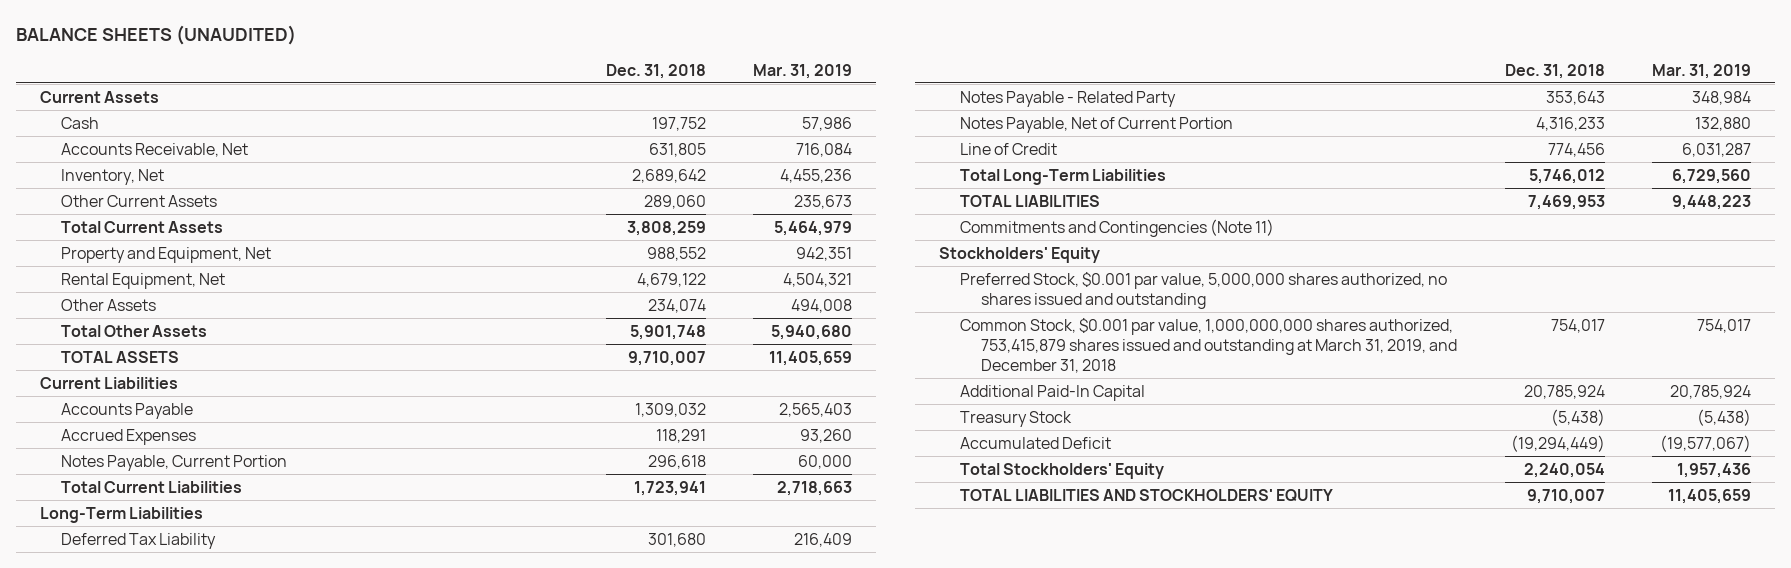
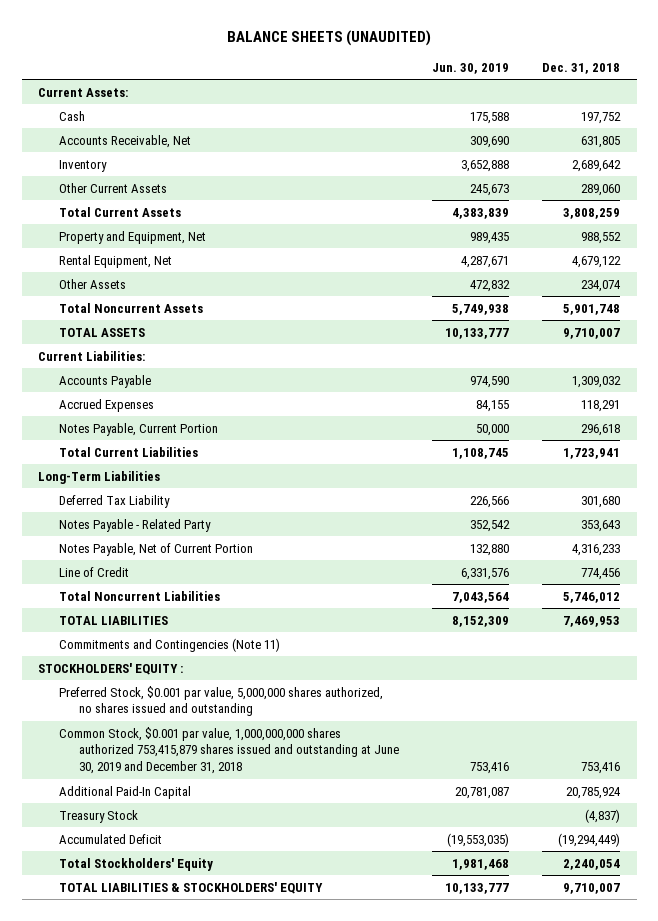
- | Dec. 31, 2018 | Mar. 31, 2019
+ | Jun. 30, 2019 | Dec. 31, 2018
- Current Assets
+ Current Assets:
- Inventory, Net | 2,689,642 | 4,455,236
+ Inventory | 3,652,888 | 2,689,642
- Total Other Assets | 5,901,748 | 5,940,680
+ Total Noncurrent Assets | 5,749,938 | 5,901,748
- Current Liabilities
+ Current Liabilities:
- Total Long-Term Liabilities | 5,746,012 | 6,729,560
+ Total Noncurrent Liabilities | 7,043,564 | 5,746,012
- Stockholders' Equity
+ STOCKHOLDERS' EQUITY :
- Common Stock, $0.001 par value, 1,000,000,000 shares authorized, 753,415,879 shares issued and outstanding at March 31, 2019, and December 31, 2018 | 754,017 | 754,017
+ Common Stock, $0.001 par value, 1,000,000,000 shares authorized 753,415,879 shares issued and outstanding at June 30, 2019 and December 31, 2018 | 753,416 | 753,416
- Treasury Stock | (5,438) | (5,438)
+ Treasury Stock | | (4,837)
- TOTAL LIABILITIES AND STOCKHOLDERS' EQUITY | 9,710,007 | 11,405,659
+ TOTAL LIABILITIES & STOCKHOLDERS' EQUITY | 10,133,777 | 9,710,007

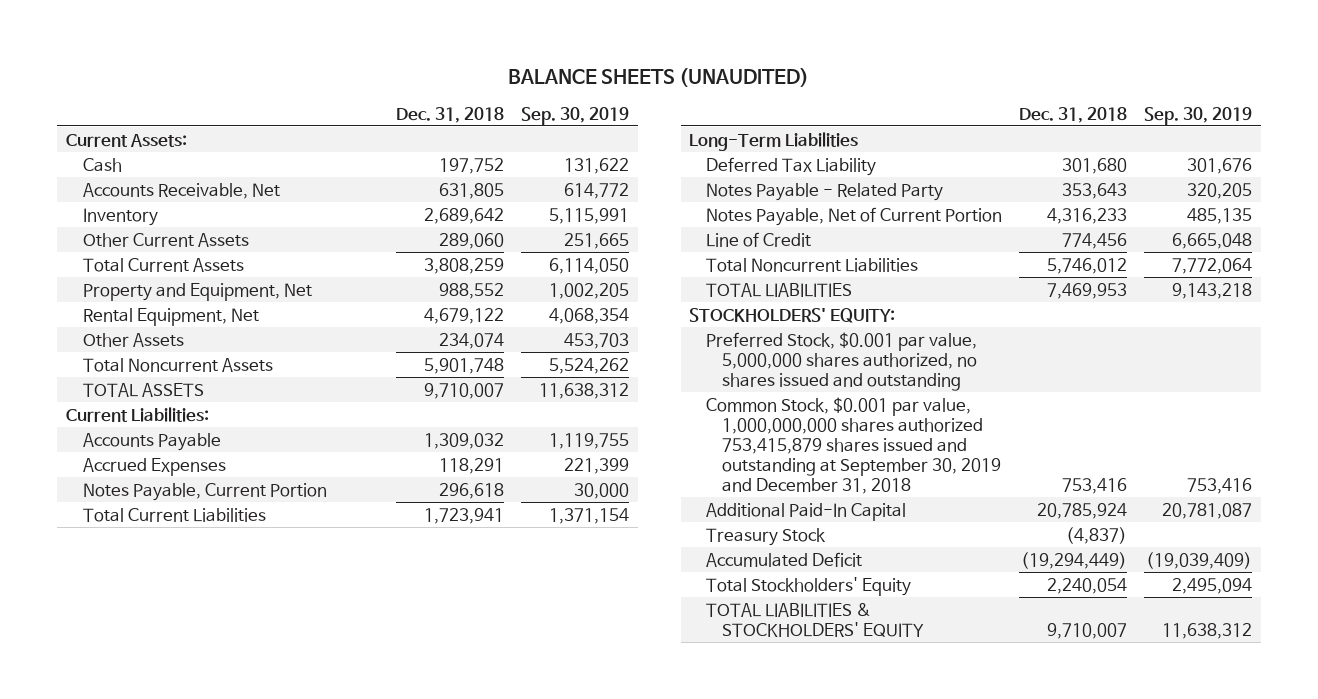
- | Jun. 30, 2019 | Dec. 31, 2018
+ | Dec. 31, 2018 | Sep. 30, 2019
- Commitments and Contingencies (Note 11)
- STOCKHOLDERS' EQUITY :
+ STOCKHOLDERS' EQUITY:
- Common Stock, $0.001 par value, 1,000,000,000 shares authorized 753,415,879 shares issued and outstanding at June 30, 2019 and December 31, 2018 | 753,416 | 753,416
+ Common Stock, $0.001 par value, 1,000,000,000 shares authorized 753,415,879 shares issued and outstanding at September 30, 2019 and December 31, 2018 | 753,416 | 753,416

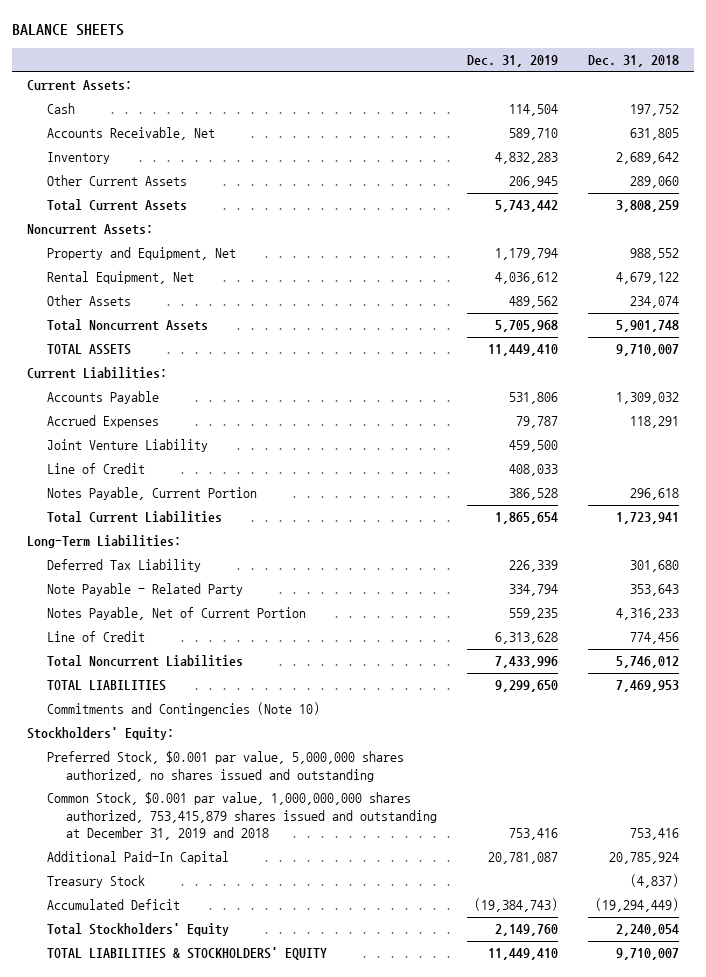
- BALANCE SHEETS (UNAUDITED)
+ BALANCE SHEETS
- | Dec. 31, 2018 | Sep. 30, 2019
+ | Dec. 31, 2019 | Dec. 31, 2018
+ Noncurrent Assets:
+ Joint Venture Liability | 459,500 |
+ Line of Credit | 408,033 |
- Long-Term Liabilities
+ Long-Term Liabilities:
- Notes Payable - Related Party | 353,643 | 320,205
+ Note Payable - Related Party | 334,794 | 353,643
- STOCKHOLDERS' EQUITY:
+ Commitments and Contingencies (Note 10)
+ Stockholders' Equity:
- Common Stock, $0.001 par value, 1,000,000,000 shares authorized 753,415,879 shares issued and outstanding at September 30, 2019 and December 31, 2018 | 753,416 | 753,416
+ Common Stock, $0.001 par value, 1,000,000,000 shares authorized, 753,415,879 shares issued and outstanding at December 31, 2019 and 2018 | 753,416 | 753,416

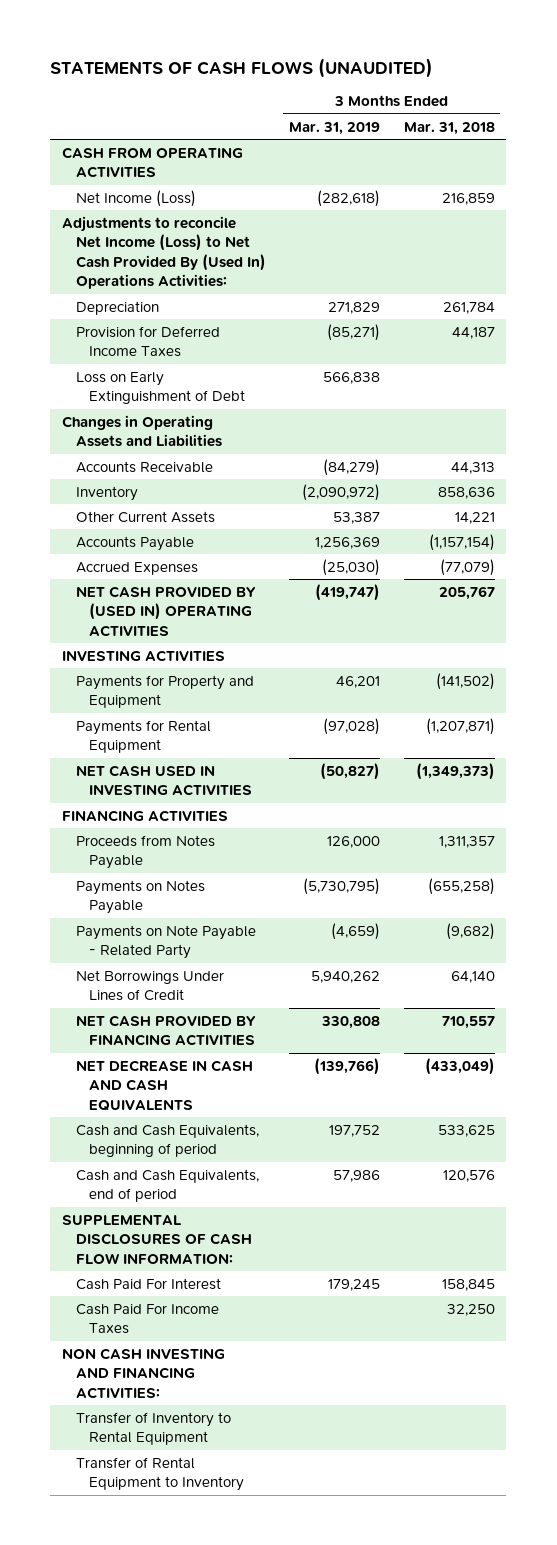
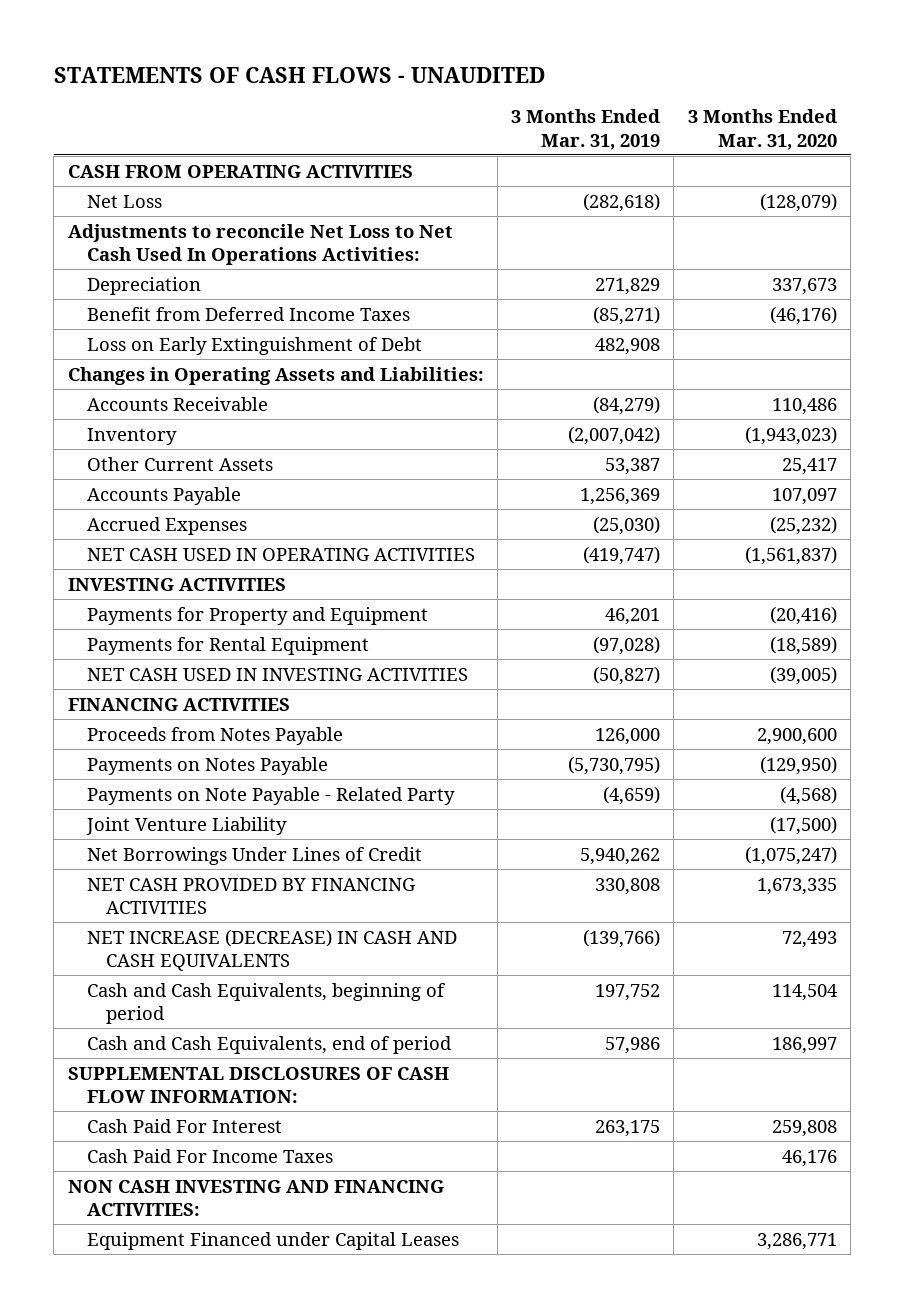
- STATEMENTS OF CASH FLOWS (UNAUDITED)
+ STATEMENTS OF CASH FLOWS - UNAUDITED
- | 3 Months Ended Mar. 31, 2019 | 3 Months Ended Mar. 31, 2018
+ | 3 Months Ended Mar. 31, 2019 | 3 Months Ended Mar. 31, 2020
- Net Income (Loss) | (282,618) | 216,859
- Adjustments to reconcile Net Income (Loss) to Net Cash Provided By (Used In) Operations Activities:
+ Net Loss | (282,618) | (128,079)
+ Adjustments to reconcile Net Loss to Net Cash Used In Operations Activities:
- Provision for Deferred Income Taxes | (85,271) | 44,187
- Loss on Early Extinguishment of Debt | 566,838 |
- Changes in Operating Assets and Liabilities
+ Benefit from Deferred Income Taxes | (85,271) | (46,176)
+ Loss on Early Extinguishment of Debt | 482,908 |
+ Changes in Operating Assets and Liabilities:
- Inventory | (2,090,972) | 858,636
+ Inventory | (2,007,042) | (1,943,023)
- NET CASH PROVIDED BY (USED IN) OPERATING ACTIVITIES | (419,747) | 205,767
+ NET CASH USED IN OPERATING ACTIVITIES | (419,747) | (1,561,837)
+ Joint Venture Liability | | (17,500)
- NET DECREASE IN CASH AND CASH EQUIVALENTS | (139,766) | (433,049)
+ NET INCREASE (DECREASE) IN CASH AND CASH EQUIVALENTS | (139,766) | 72,493
- Cash Paid For Interest | 179,245 | 158,845
+ Cash Paid For Interest | 263,175 | 259,808
- Transfer of Inventory to Rental Equipment
- Transfer of Rental Equipment to Inventory
+ Equipment Financed under Capital Leases | | 3,286,771

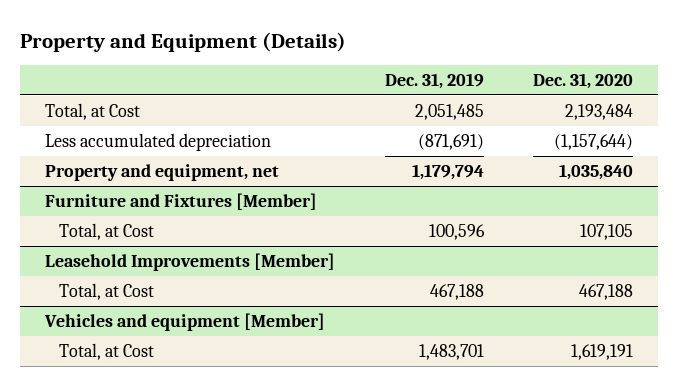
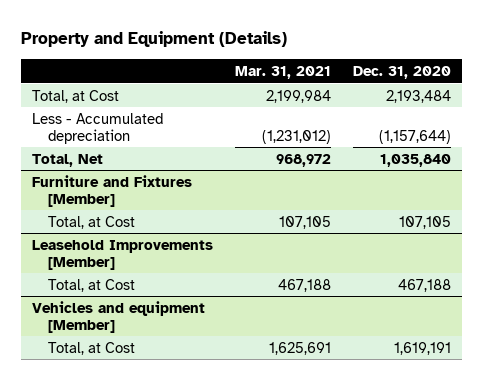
- | Dec. 31, 2019 | Dec. 31, 2020
+ | Mar. 31, 2021 | Dec. 31, 2020
- Less accumulated depreciation | (871,691) | (1,157,644)
- Property and equipment, net | 1,179,794 | 1,035,840
+ Less - Accumulated depreciation | (1,231,012) | (1,157,644)
+ Total, Net | 968,972 | 1,035,840

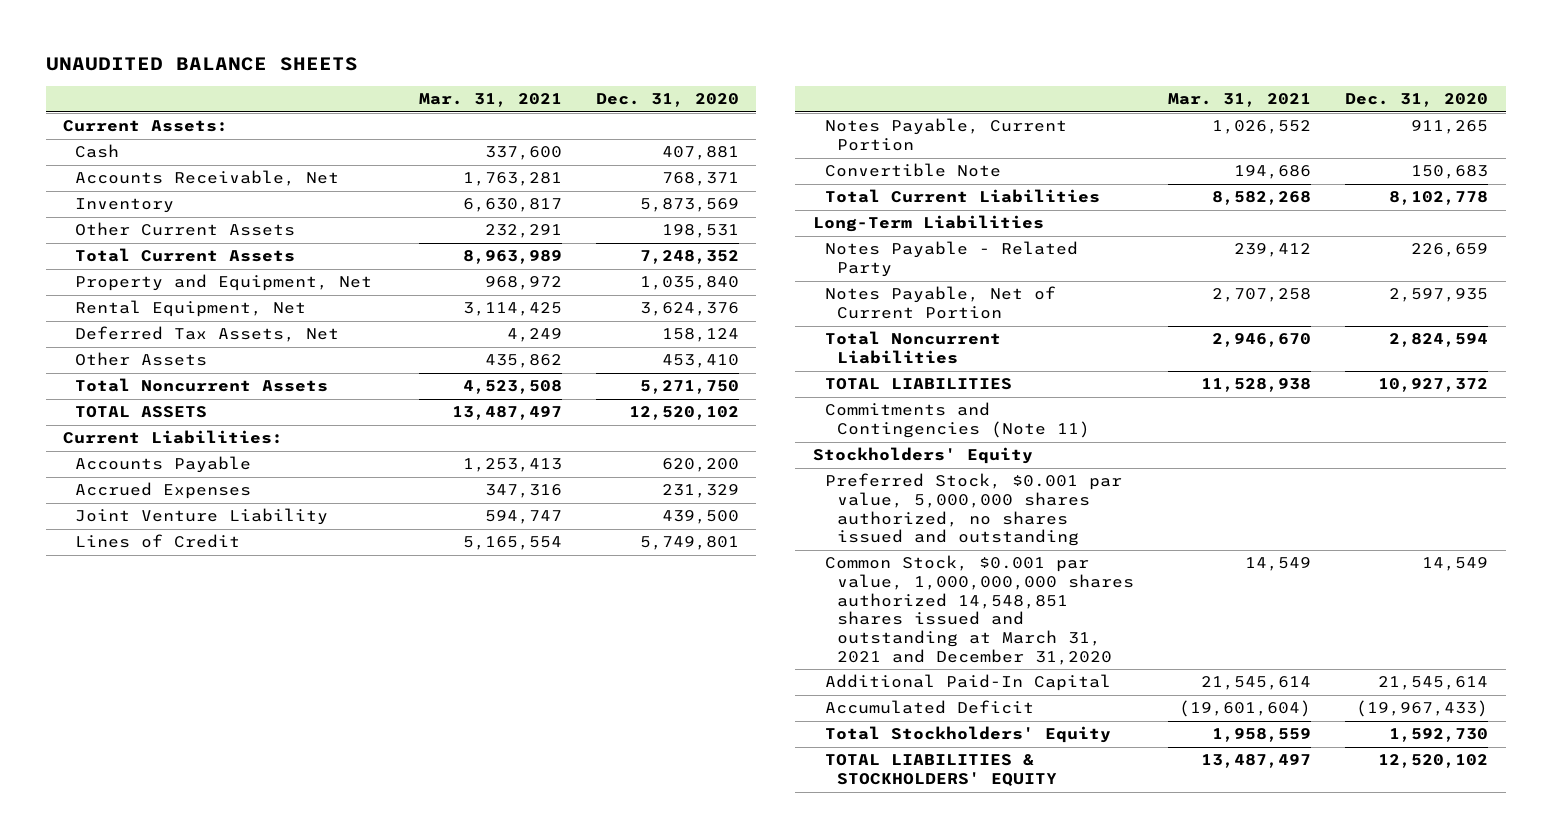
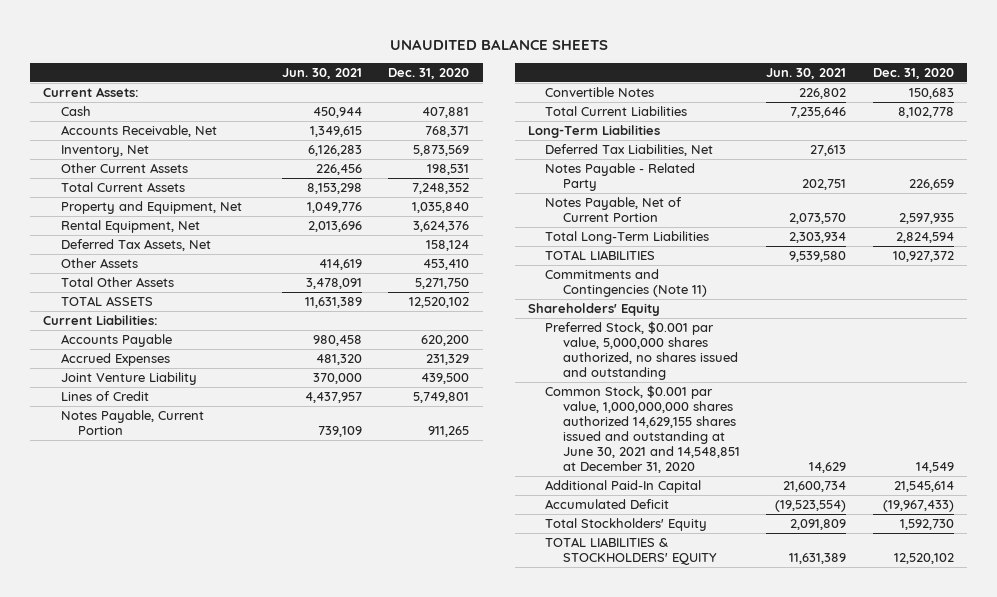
- | Mar. 31, 2021 | Dec. 31, 2020
+ | Jun. 30, 2021 | Dec. 31, 2020
- Inventory | 6,630,817 | 5,873,569
+ Inventory, Net | 6,126,283 | 5,873,569
- Total Noncurrent Assets | 4,523,508 | 5,271,750
+ Total Other Assets | 3,478,091 | 5,271,750
- Convertible Note | 194,686 | 150,683
+ Convertible Notes | 226,802 | 150,683
+ Deferred Tax Liabilities, Net | 27,613 |
- Total Noncurrent Liabilities | 2,946,670 | 2,824,594
+ Total Long-Term Liabilities | 2,303,934 | 2,824,594
- Stockholders' Equity
+ Shareholders' Equity
- Common Stock, $0.001 par value, 1,000,000,000 shares authorized 14,548,851 shares issued and outstanding at March 31, 2021 and December 31,2020 | 14,549 | 14,549
+ Common Stock, $0.001 par value, 1,000,000,000 shares authorized 14,629,155 shares issued and outstanding at June 30, 2021 and 14,548,851 at December 31, 2020 | 14,629 | 14,549

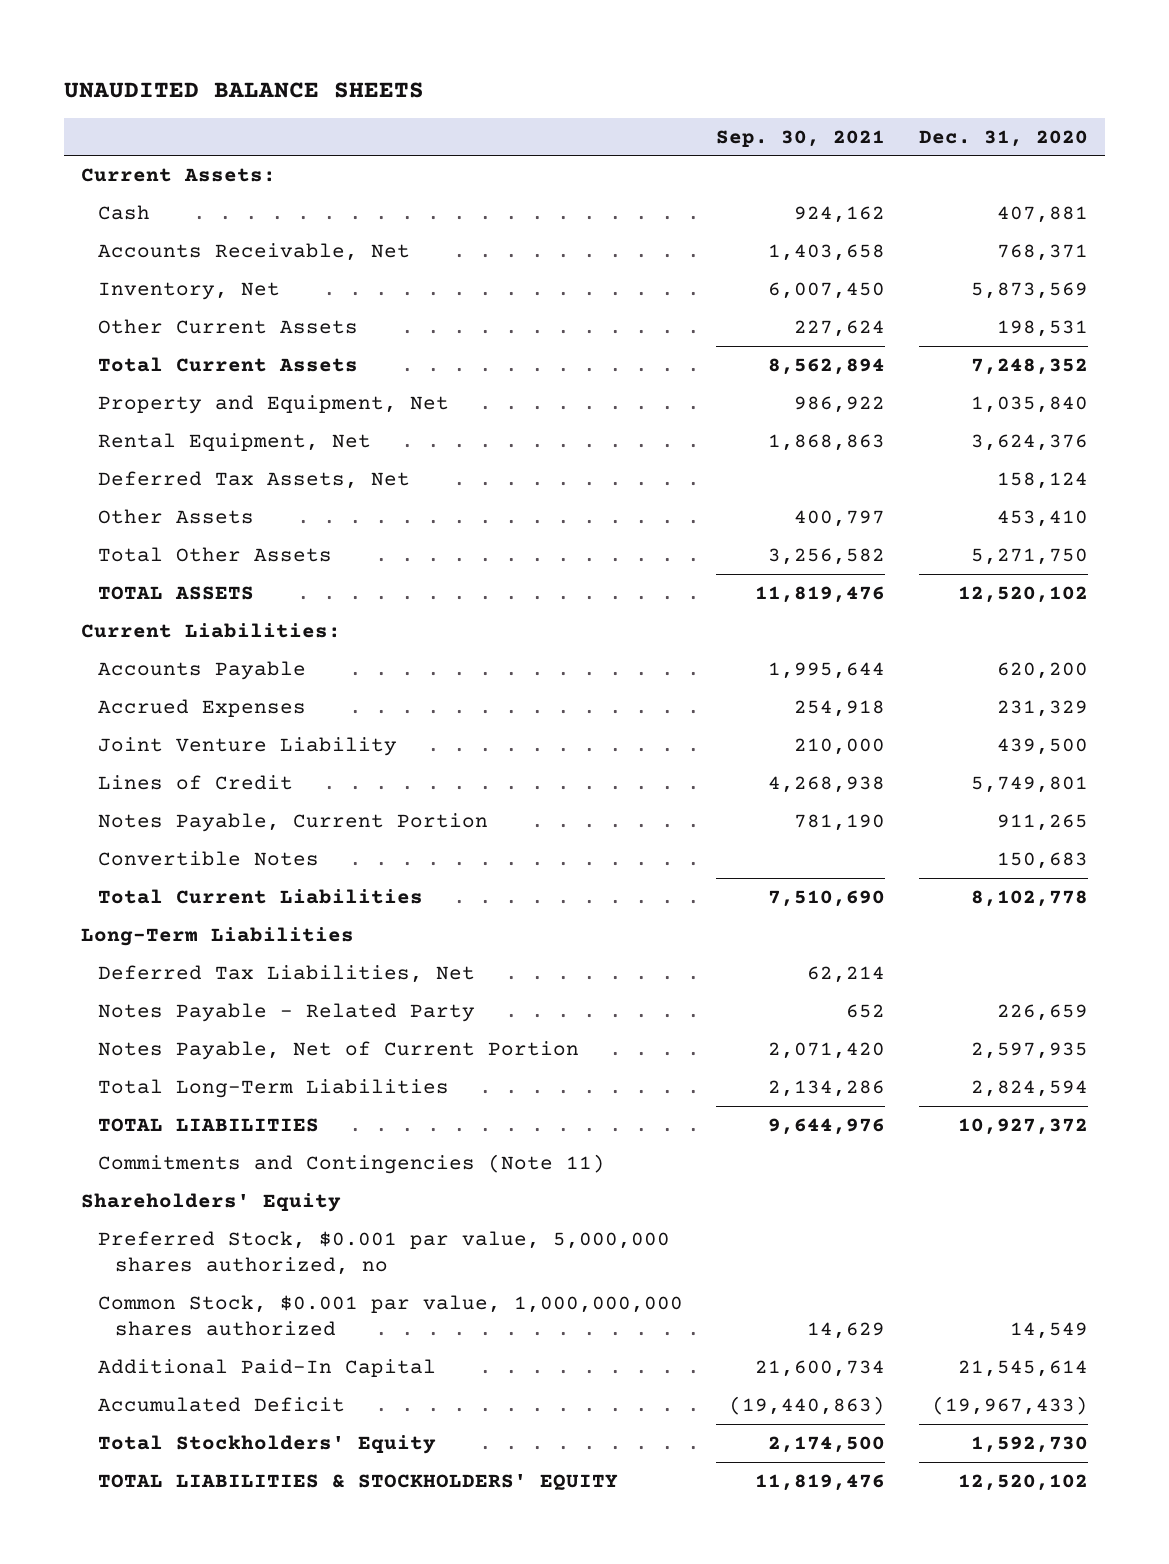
- | Jun. 30, 2021 | Dec. 31, 2020
+ | Sep. 30, 2021 | Dec. 31, 2020
- Preferred Stock, $0.001 par value, 5,000,000 shares authorized, no shares issued and outstanding
- Common Stock, $0.001 par value, 1,000,000,000 shares authorized 14,629,155 shares issued and outstanding at June 30, 2021 and 14,548,851 at December 31, 2020 | 14,629 | 14,549
+ Preferred Stock, $0.001 par value, 5,000,000 shares authorized, no
+ Common Stock, $0.001 par value, 1,000,000,000 shares authorized | 14,629 | 14,549

